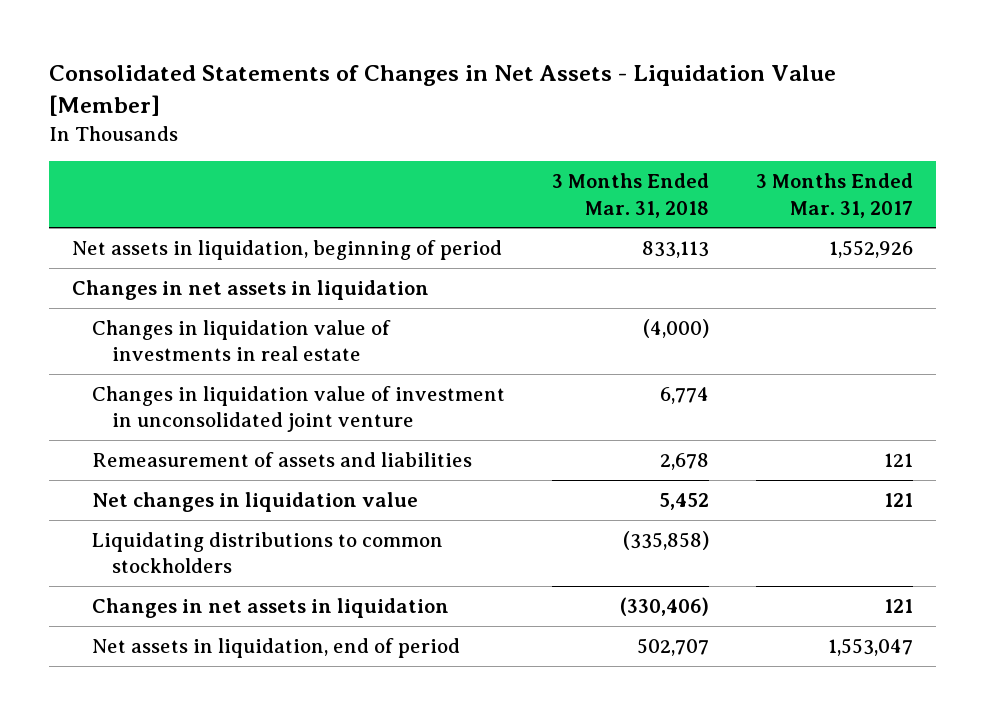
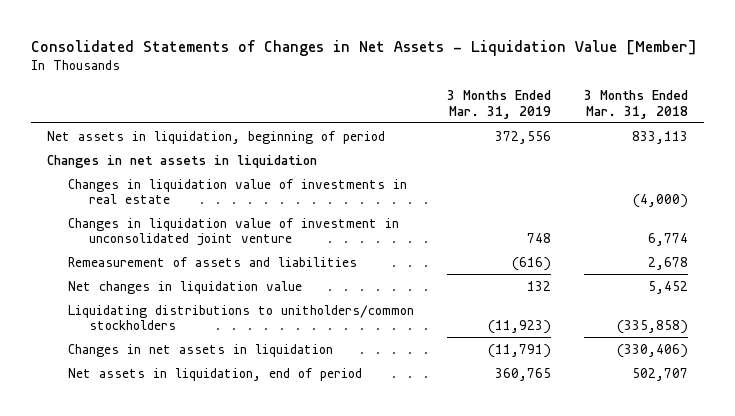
- | 3 Months Ended Mar. 31, 2018 | 3 Months Ended Mar. 31, 2017
+ | 3 Months Ended Mar. 31, 2019 | 3 Months Ended Mar. 31, 2018
- Liquidating distributions to common stockholders | (335,858) |
+ Liquidating distributions to unitholders/common stockholders | (11,923) | (335,858)

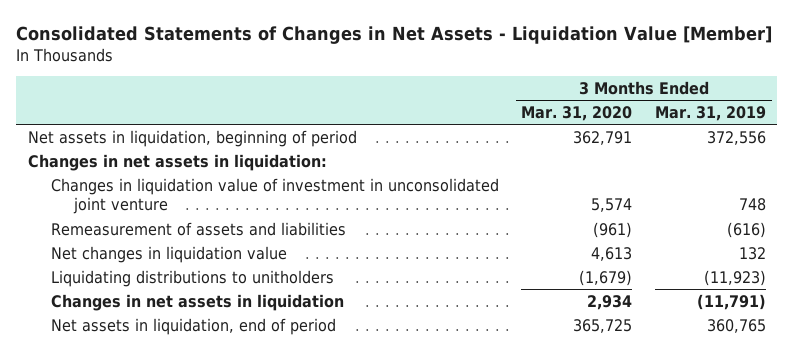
- | 3 Months Ended Mar. 31, 2019 | 3 Months Ended Mar. 31, 2018
+ | 3 Months Ended Mar. 31, 2020 | 3 Months Ended Mar. 31, 2019
- Changes in net assets in liquidation
- Changes in liquidation value of investments in real estate | | (4,000)
+ Changes in net assets in liquidation:
- Liquidating distributions to unitholders/common stockholders | (11,923) | (335,858)
+ Liquidating distributions to unitholders | (1,679) | (11,923)

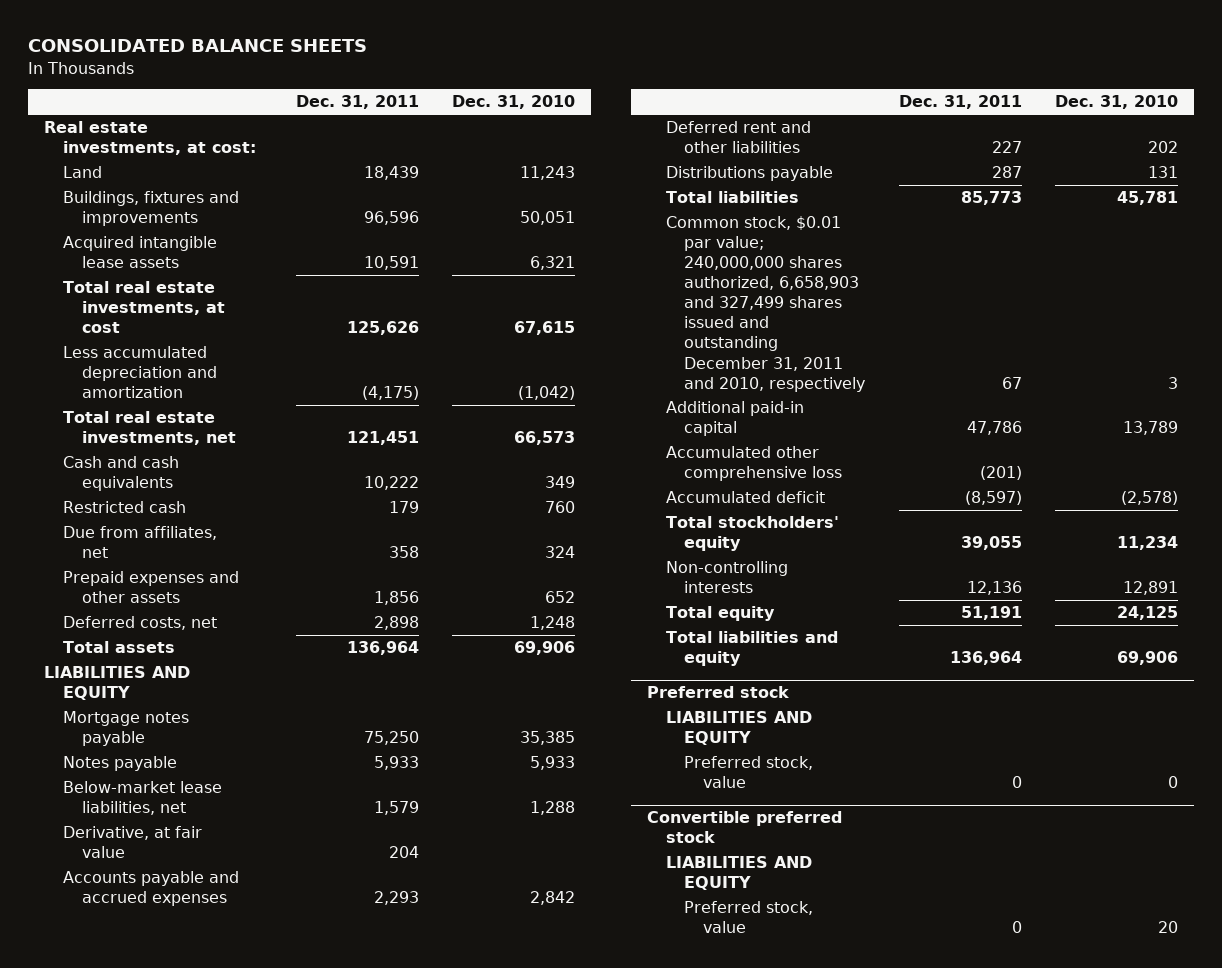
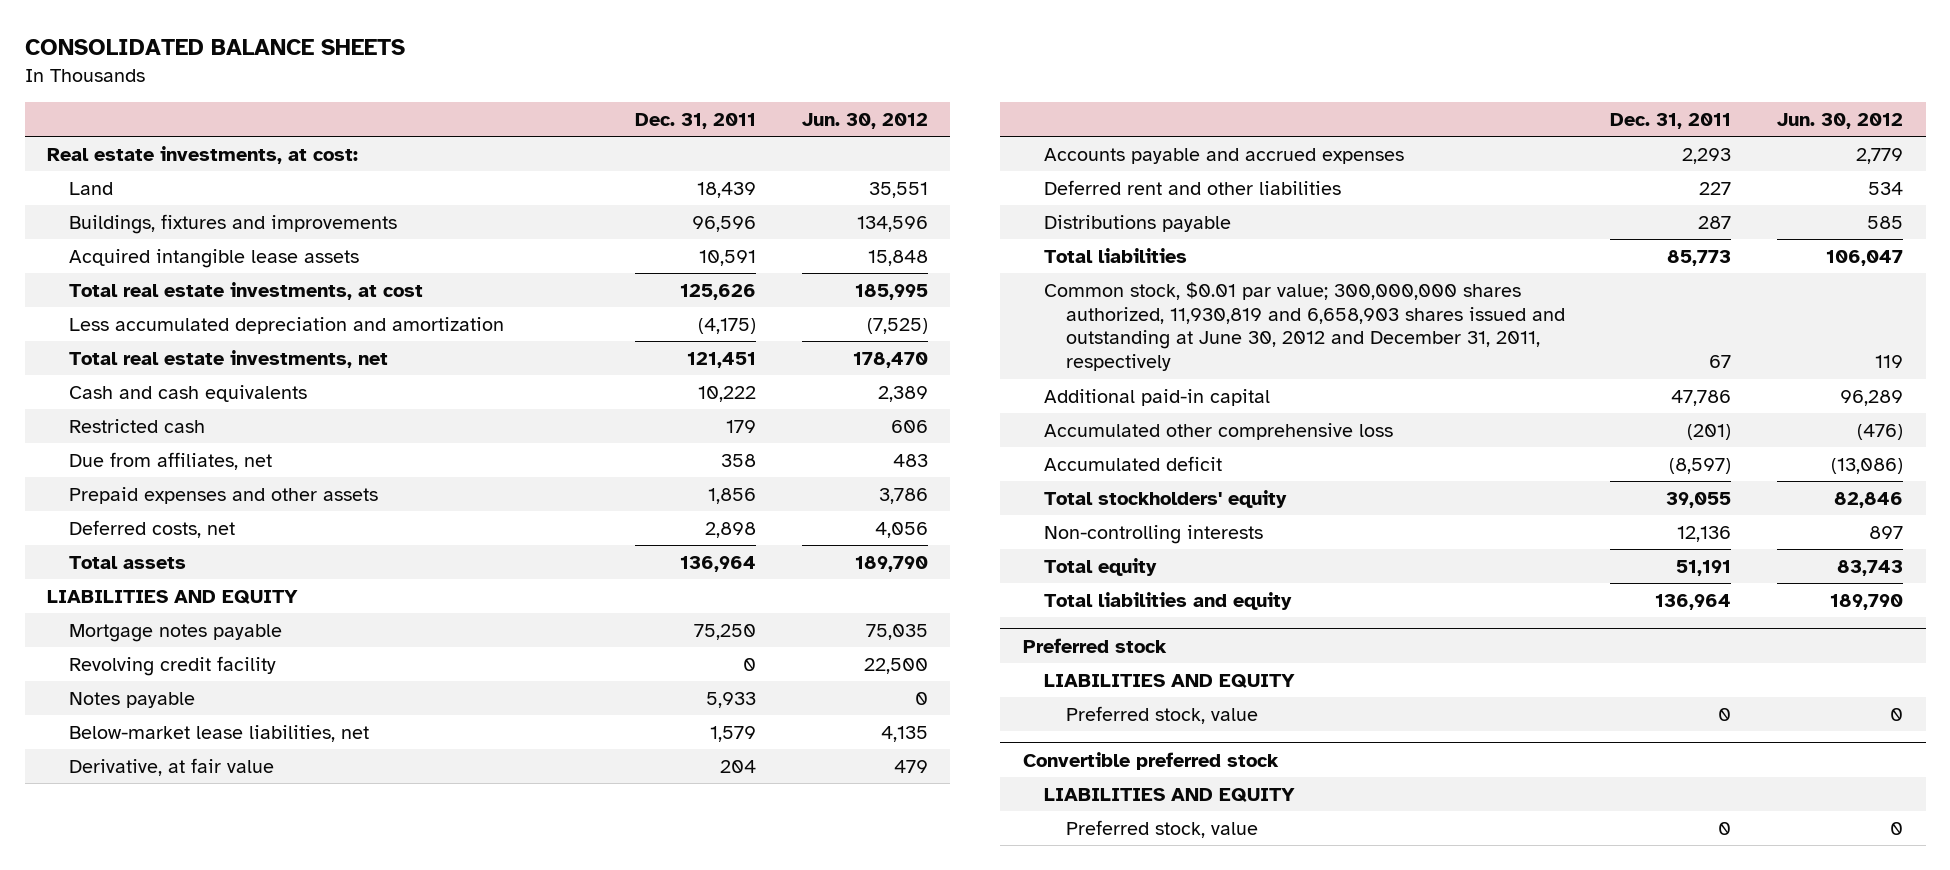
- | Dec. 31, 2011 | Dec. 31, 2010
+ | Dec. 31, 2011 | Jun. 30, 2012
+ Revolving credit facility | 0 | 22,500
- Common stock, $0.01 par value; 240,000,000 shares authorized, 6,658,903 and 327,499 shares issued and outstanding December 31, 2011 and 2010, respectively | 67 | 3
+ Common stock, $0.01 par value; 300,000,000 shares authorized, 11,930,819 and 6,658,903 shares issued and outstanding at June 30, 2012 and December 31, 2011, respectively | 67 | 119

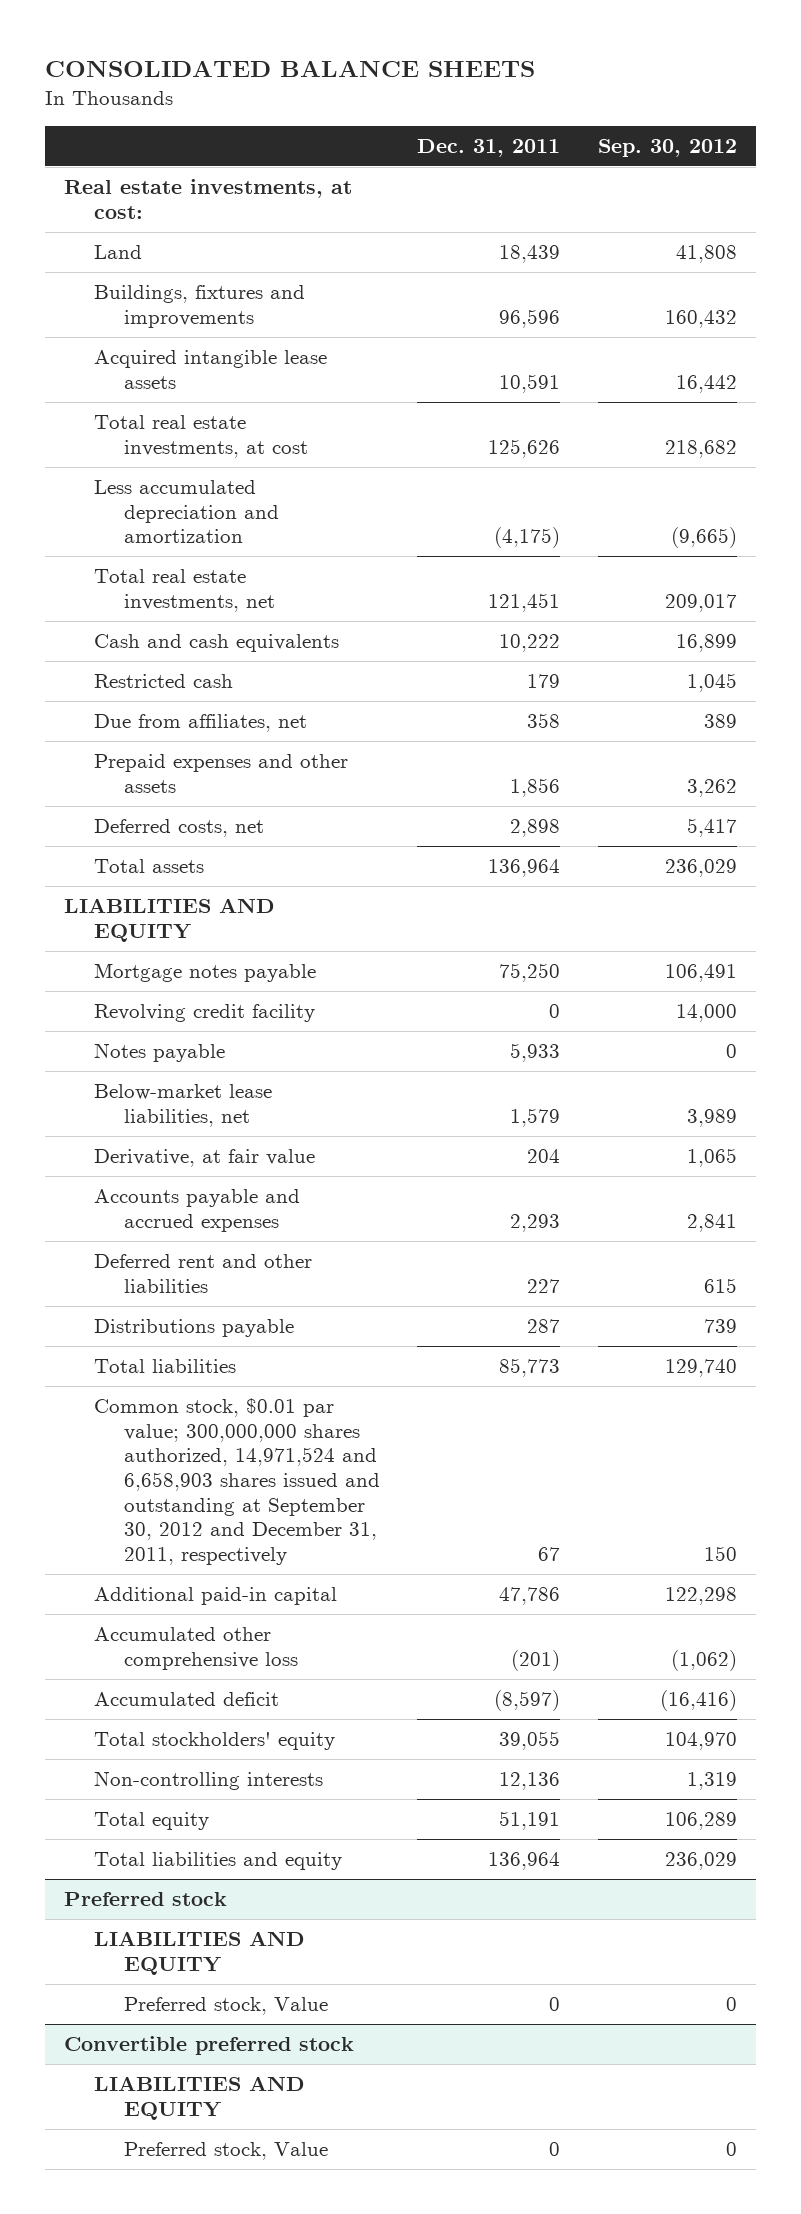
- | Dec. 31, 2011 | Jun. 30, 2012
+ | Dec. 31, 2011 | Sep. 30, 2012
- Common stock, $0.01 par value; 300,000,000 shares authorized, 11,930,819 and 6,658,903 shares issued and outstanding at June 30, 2012 and December 31, 2011, respectively | 67 | 119
+ Common stock, $0.01 par value; 300,000,000 shares authorized, 14,971,524 and 6,658,903 shares issued and outstanding at September 30, 2012 and December 31, 2011, respectively | 67 | 150
@ Preferred stock
- Preferred stock, value | 0 | 0
+ Preferred stock, Value | 0 | 0
@ Convertible preferred stock
- Preferred stock, value | 0 | 0
+ Preferred stock, Value | 0 | 0

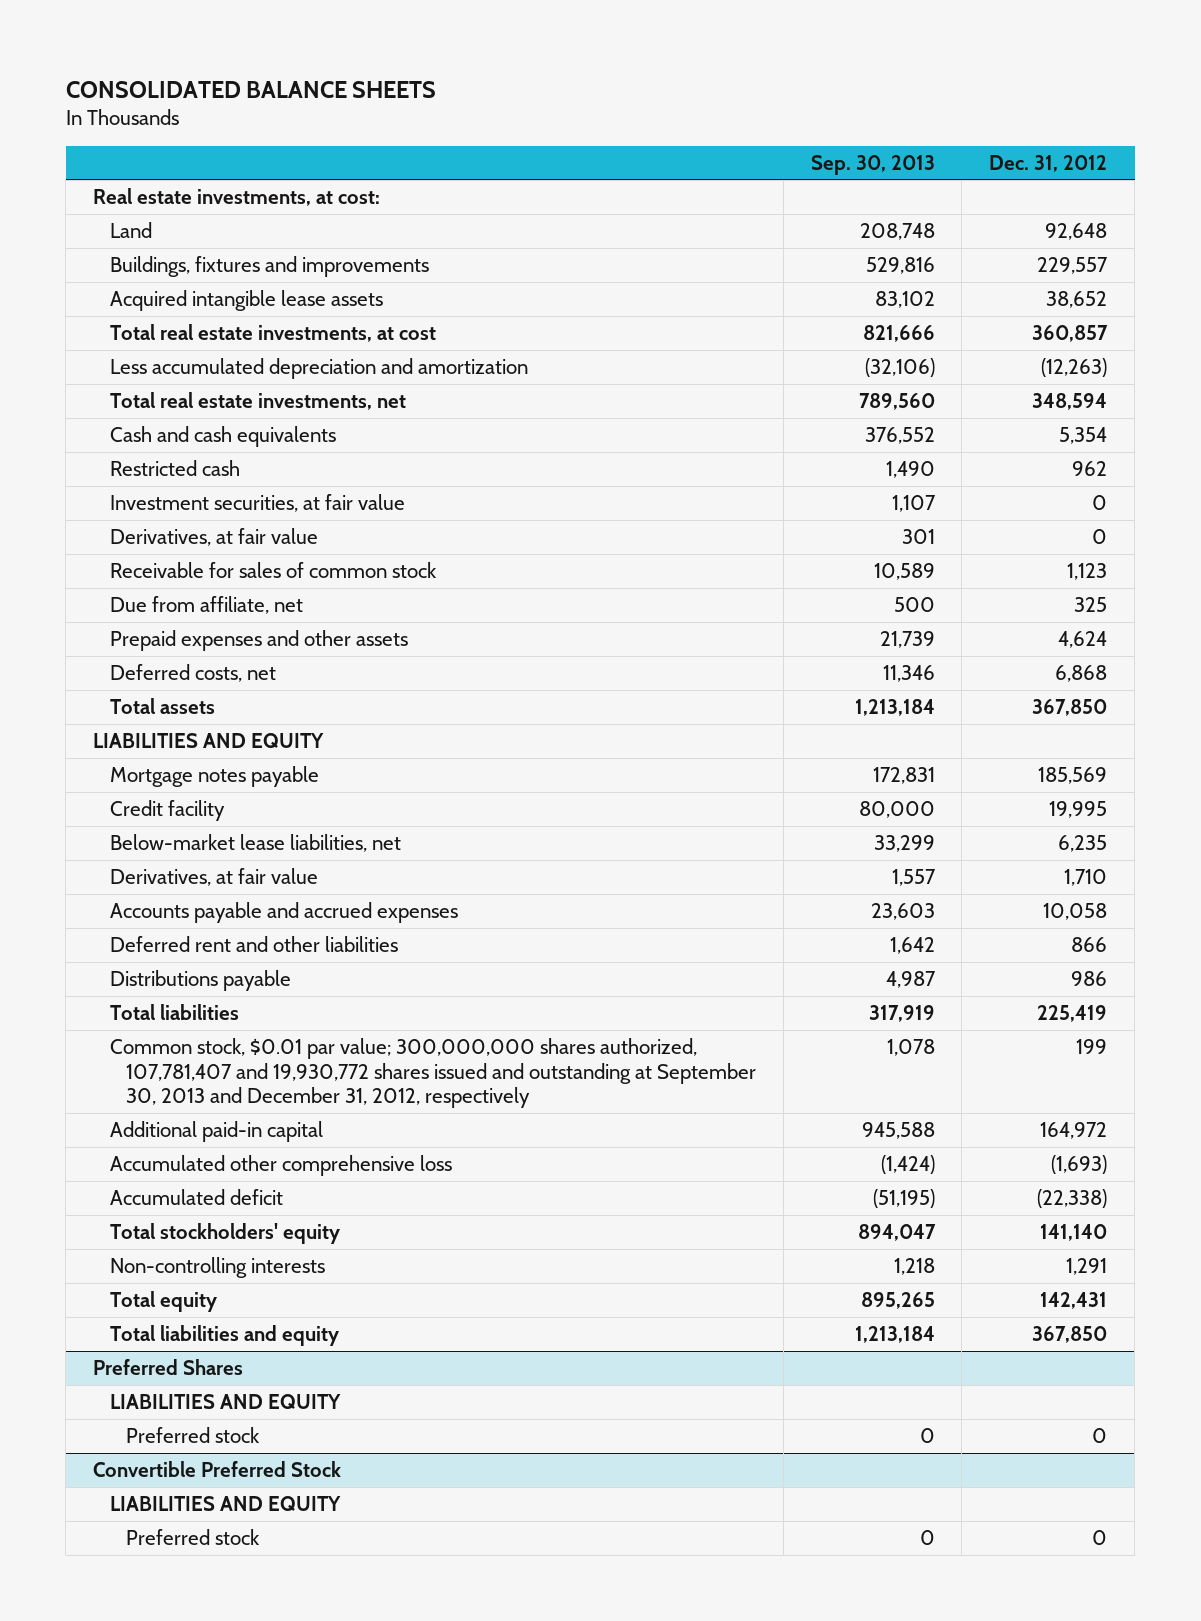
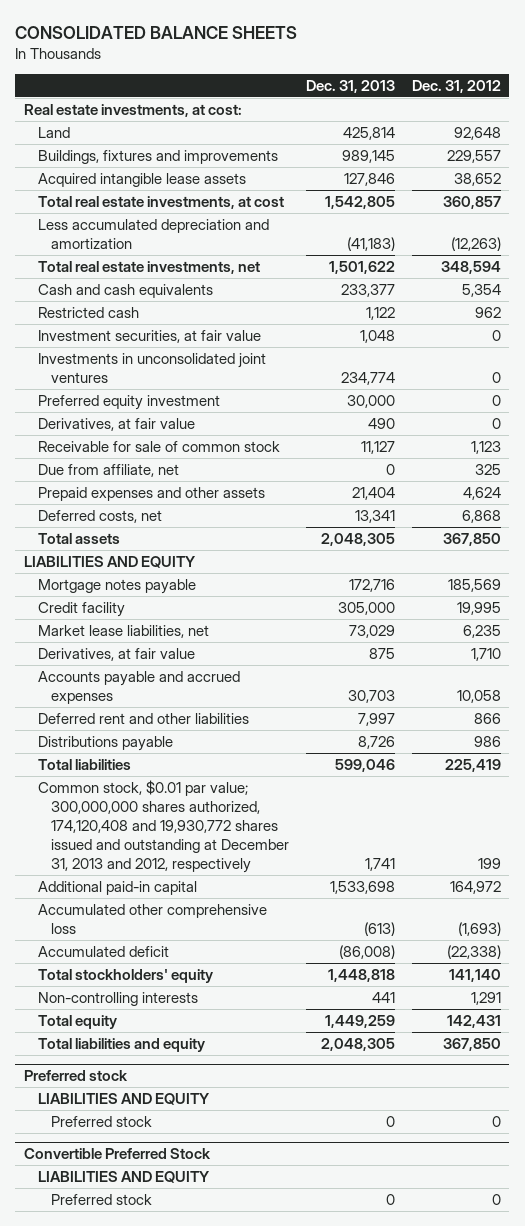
- | Sep. 30, 2013 | Dec. 31, 2012
+ | Dec. 31, 2013 | Dec. 31, 2012
+ Investments in unconsolidated joint ventures | 234,774 | 0
+ Preferred equity investment | 30,000 | 0
- Receivable for sales of common stock | 10,589 | 1,123
+ Receivable for sale of common stock | 11,127 | 1,123
- Below-market lease liabilities, net | 33,299 | 6,235
+ Market lease liabilities, net | 73,029 | 6,235
- Common stock, $0.01 par value; 300,000,000 shares authorized, 107,781,407 and 19,930,772 shares issued and outstanding at September 30, 2013 and December 31, 2012, respectively | 1,078 | 199
+ Common stock, $0.01 par value; 300,000,000 shares authorized, 174,120,408 and 19,930,772 shares issued and outstanding at December 31, 2013 and 2012, respectively | 1,741 | 199
- Preferred Shares
+ Preferred stock

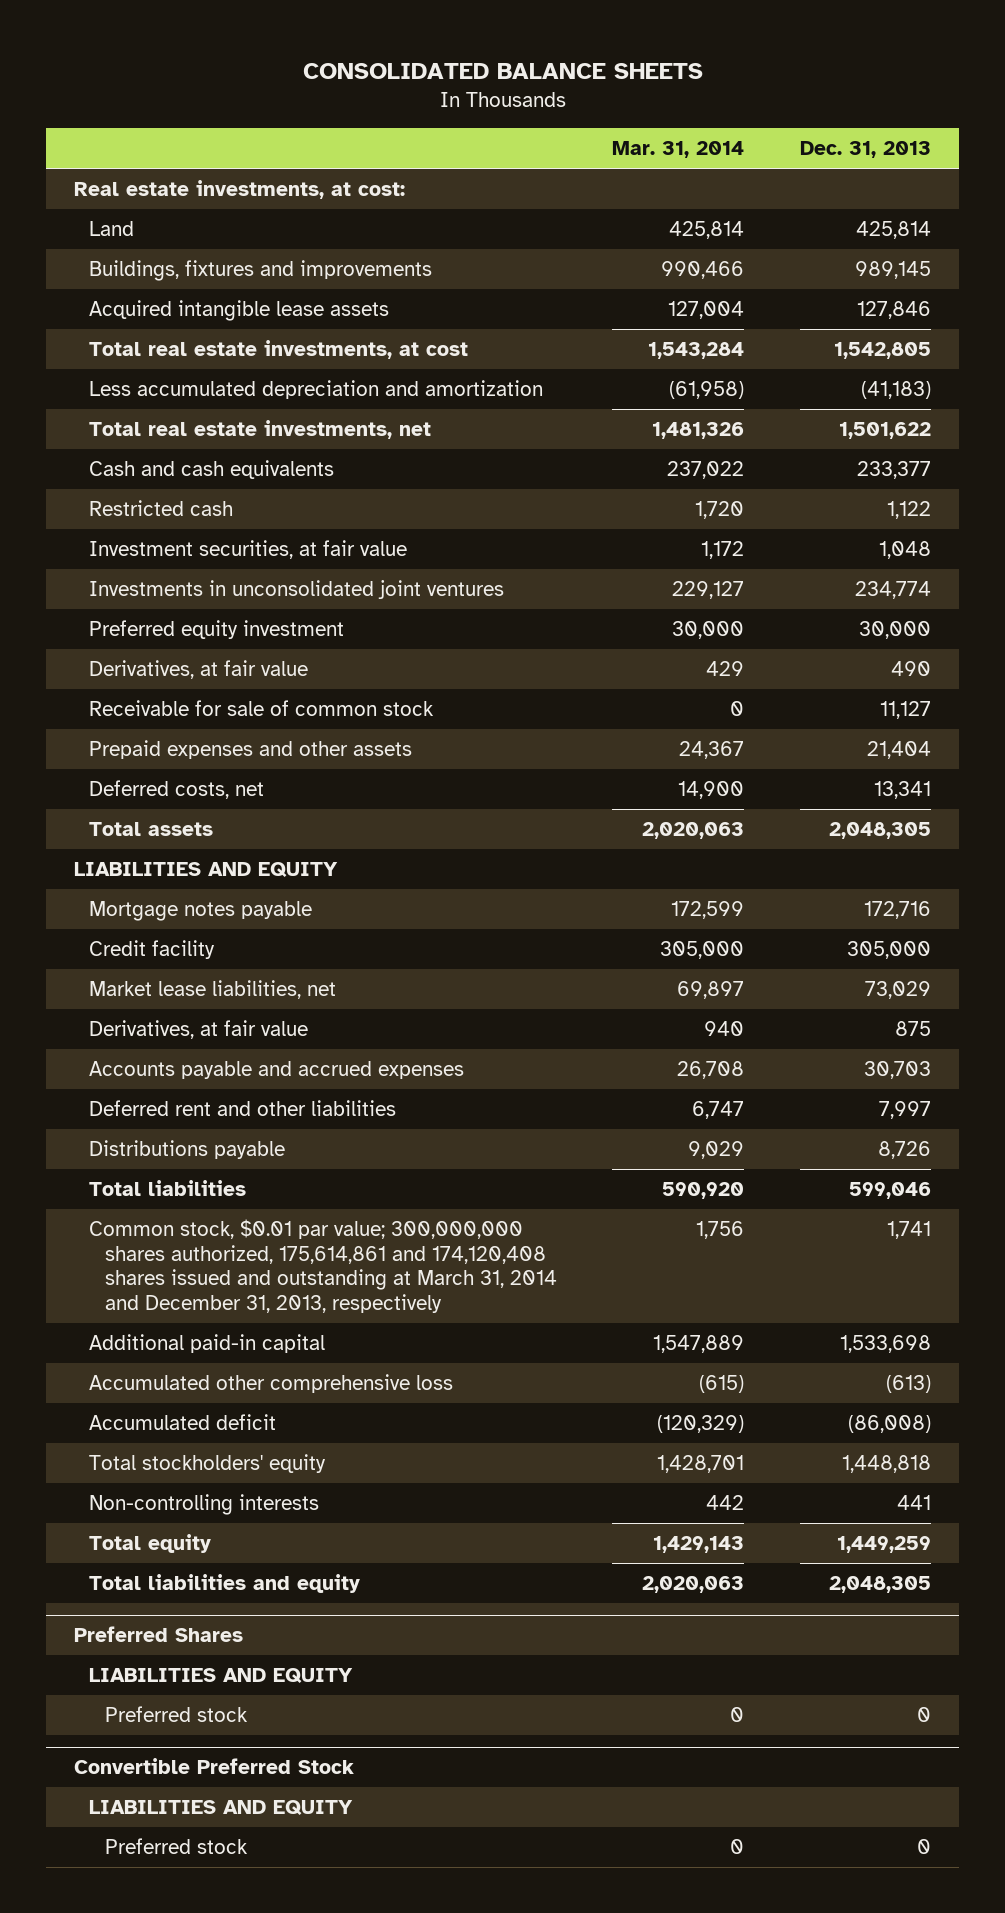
- | Dec. 31, 2013 | Dec. 31, 2012
+ | Mar. 31, 2014 | Dec. 31, 2013
- Due from affiliate, net | 0 | 325
- Common stock, $0.01 par value; 300,000,000 shares authorized, 174,120,408 and 19,930,772 shares issued and outstanding at December 31, 2013 and 2012, respectively | 1,741 | 199
+ Common stock, $0.01 par value; 300,000,000 shares authorized, 175,614,861 and 174,120,408 shares issued and outstanding at March 31, 2014 and December 31, 2013, respectively | 1,756 | 1,741
- Preferred stock
+ Preferred Shares

